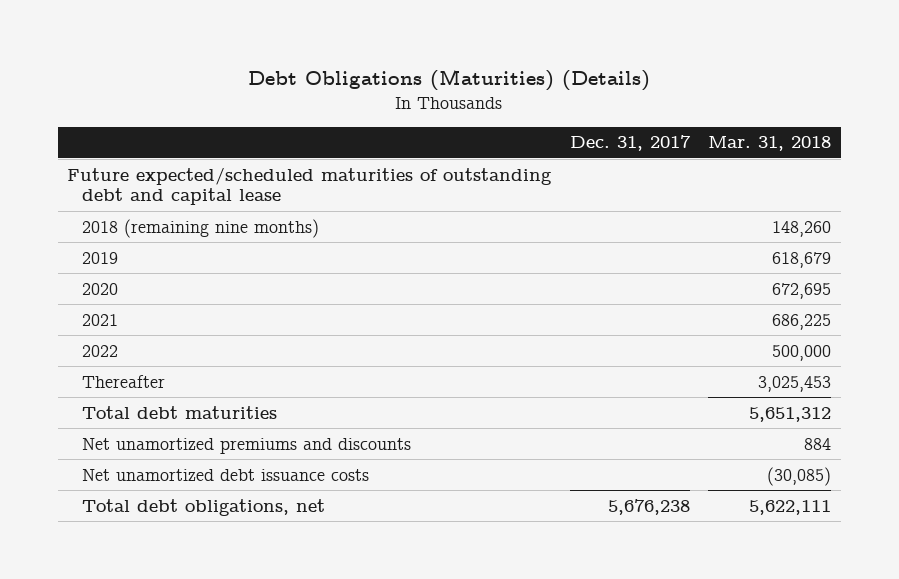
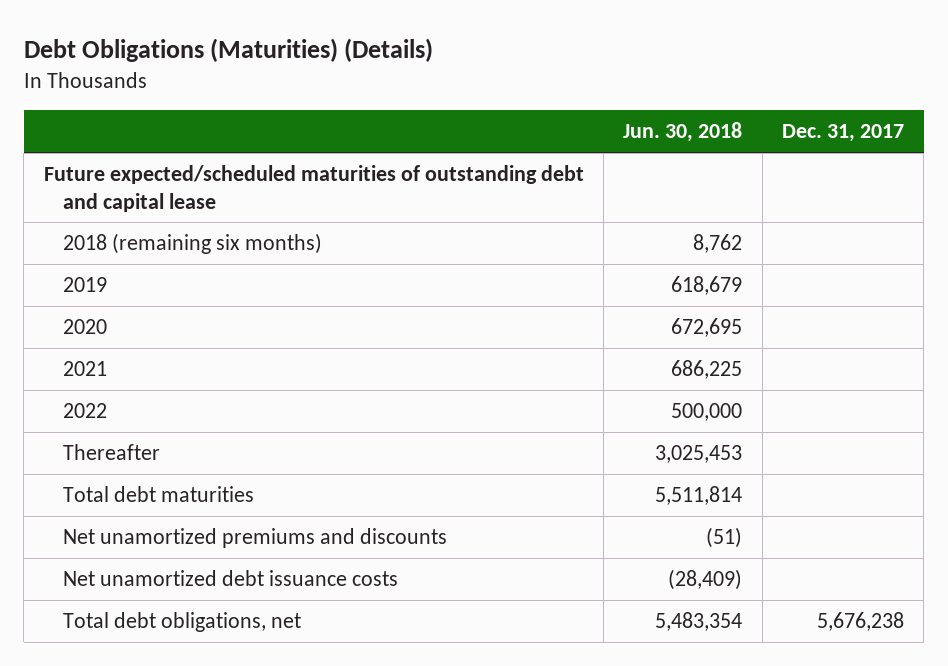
- | Dec. 31, 2017 | Mar. 31, 2018
+ | Jun. 30, 2018 | Dec. 31, 2017
- 2018 (remaining nine months) | | 148,260
+ 2018 (remaining six months) | 8,762 |

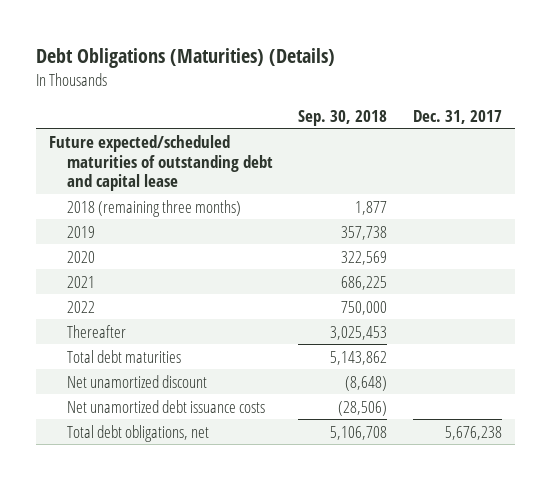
- | Jun. 30, 2018 | Dec. 31, 2017
+ | Sep. 30, 2018 | Dec. 31, 2017
- 2018 (remaining six months) | 8,762 |
+ 2018 (remaining three months) | 1,877 |
- Net unamortized premiums and discounts | (51) |
+ Net unamortized discount | (8,648) |

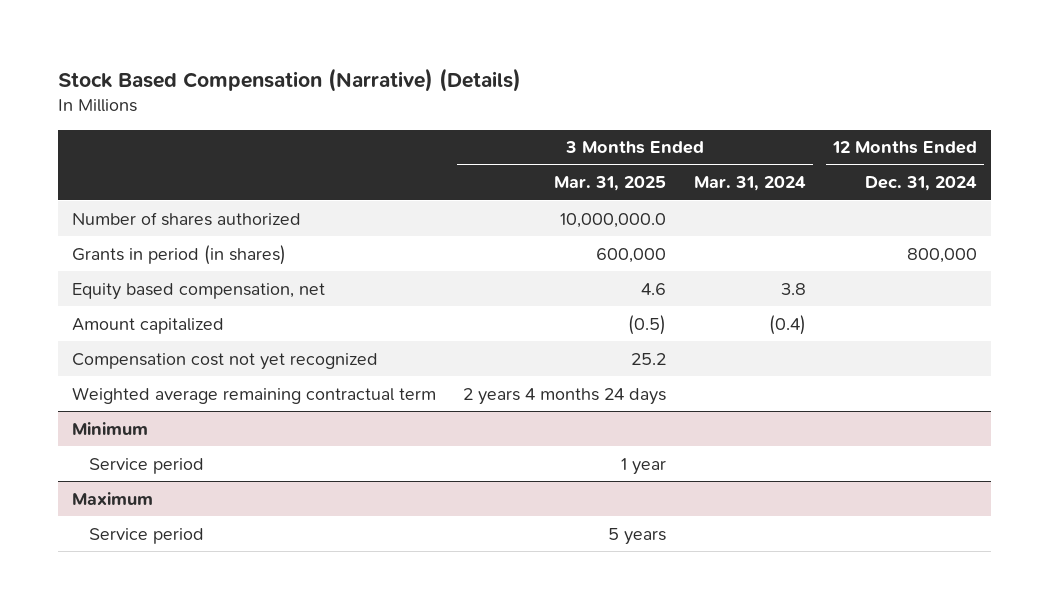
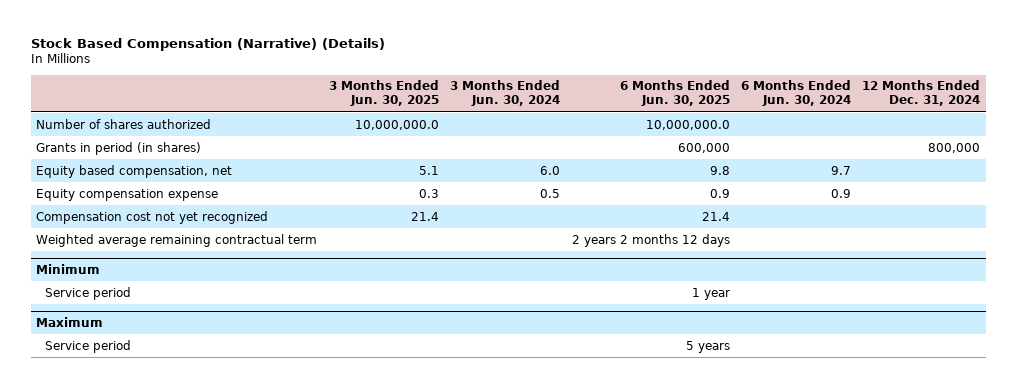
- | 3 Months Ended Mar. 31, 2025 | 3 Months Ended Mar. 31, 2024 | 12 Months Ended Dec. 31, 2024
+ | 3 Months Ended Jun. 30, 2025 | 3 Months Ended Jun. 30, 2024 | 6 Months Ended Jun. 30, 2025 | 6 Months Ended Jun. 30, 2024 | 12 Months Ended Dec. 31, 2024
- Amount capitalized | (0.5) | (0.4) |
+ Equity compensation expense | 0.3 | 0.5 | 0.9 | 0.9 |

